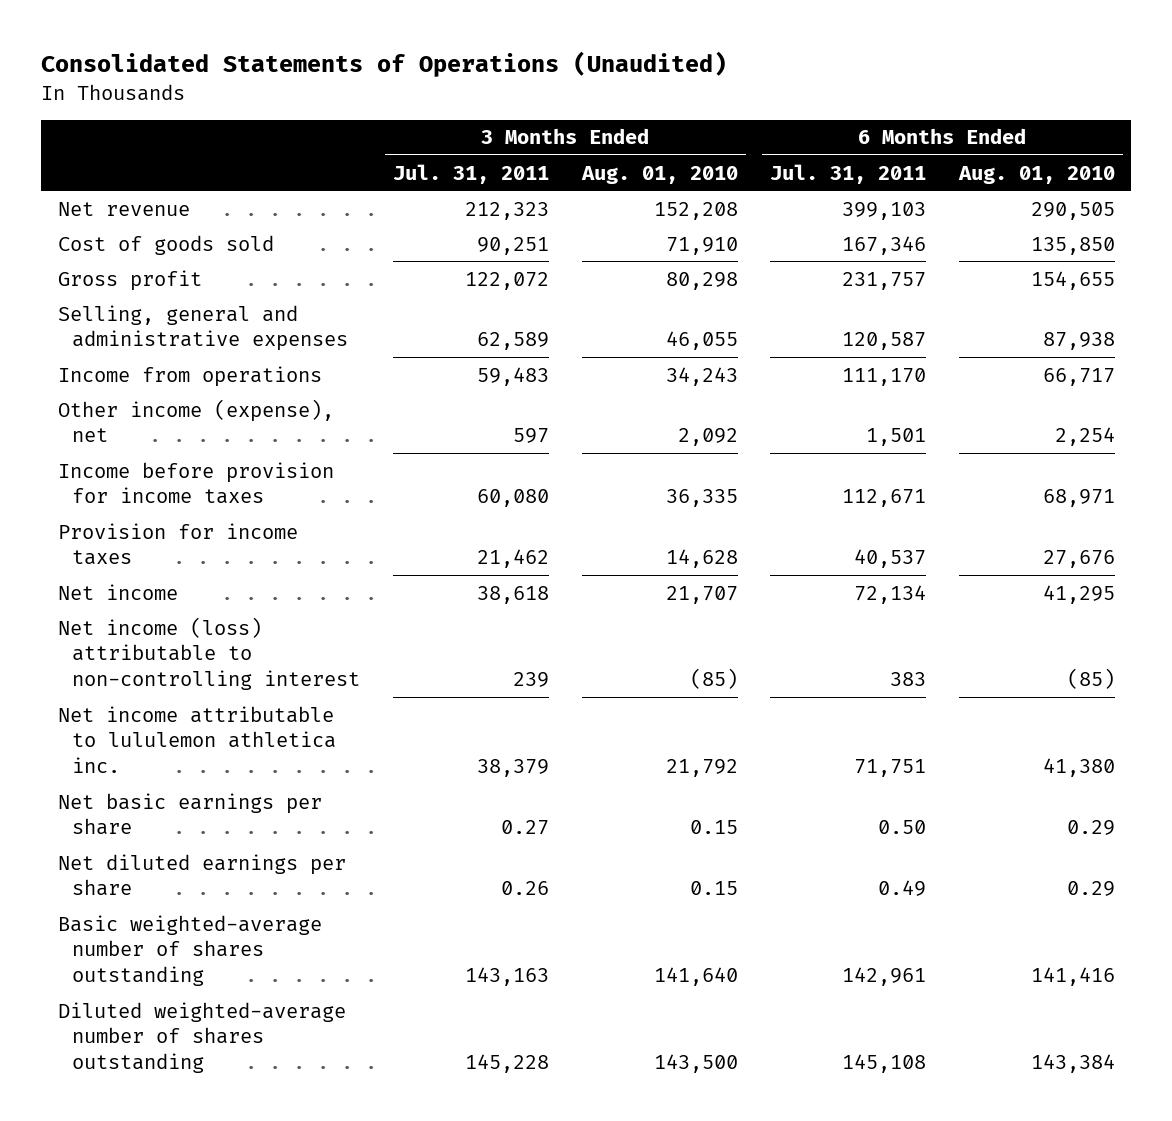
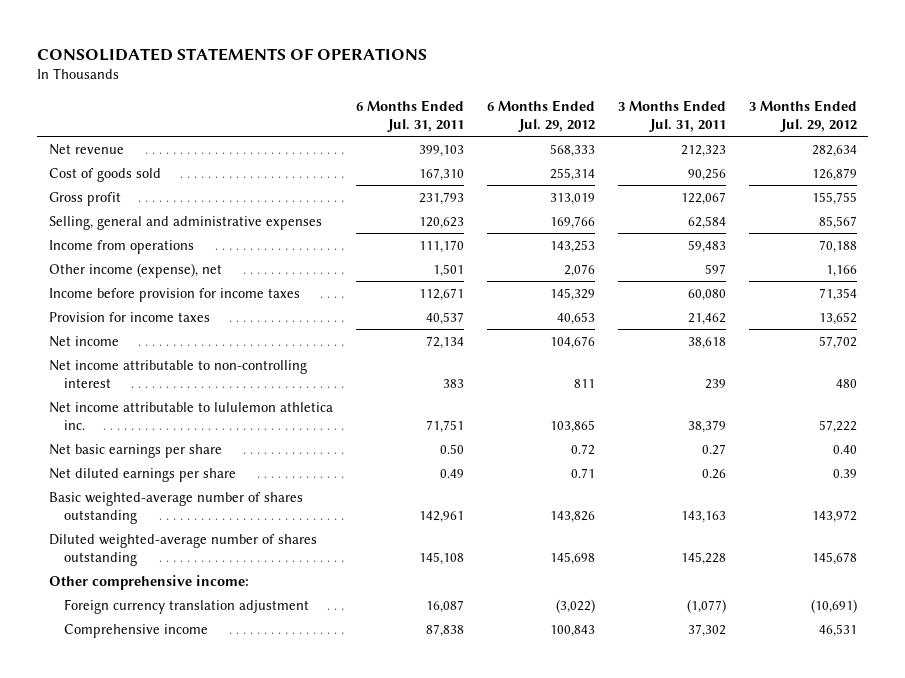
- Consolidated Statements of Operations (Unaudited)
+ CONSOLIDATED STATEMENTS OF OPERATIONS
- | 3 Months Ended Jul. 31, 2011 | 3 Months Ended Aug. 01, 2010 | 6 Months Ended Jul. 31, 2011 | 6 Months Ended Aug. 01, 2010
+ | 6 Months Ended Jul. 31, 2011 | 6 Months Ended Jul. 29, 2012 | 3 Months Ended Jul. 31, 2011 | 3 Months Ended Jul. 29, 2012
- Cost of goods sold | 90,251 | 71,910 | 167,346 | 135,850
- Gross profit | 122,072 | 80,298 | 231,757 | 154,655
- Selling, general and administrative expenses | 62,589 | 46,055 | 120,587 | 87,938
+ Cost of goods sold | 167,310 | 255,314 | 90,256 | 126,879
+ Gross profit | 231,793 | 313,019 | 122,067 | 155,755
+ Selling, general and administrative expenses | 120,623 | 169,766 | 62,584 | 85,567
- Net income (loss) attributable to non-controlling interest | 239 | (85) | 383 | (85)
+ Net income attributable to non-controlling interest | 383 | 811 | 239 | 480
+ Other comprehensive income:
+ Foreign currency translation adjustment | 16,087 | (3,022) | (1,077) | (10,691)
+ Comprehensive income | 87,838 | 100,843 | 37,302 | 46,531

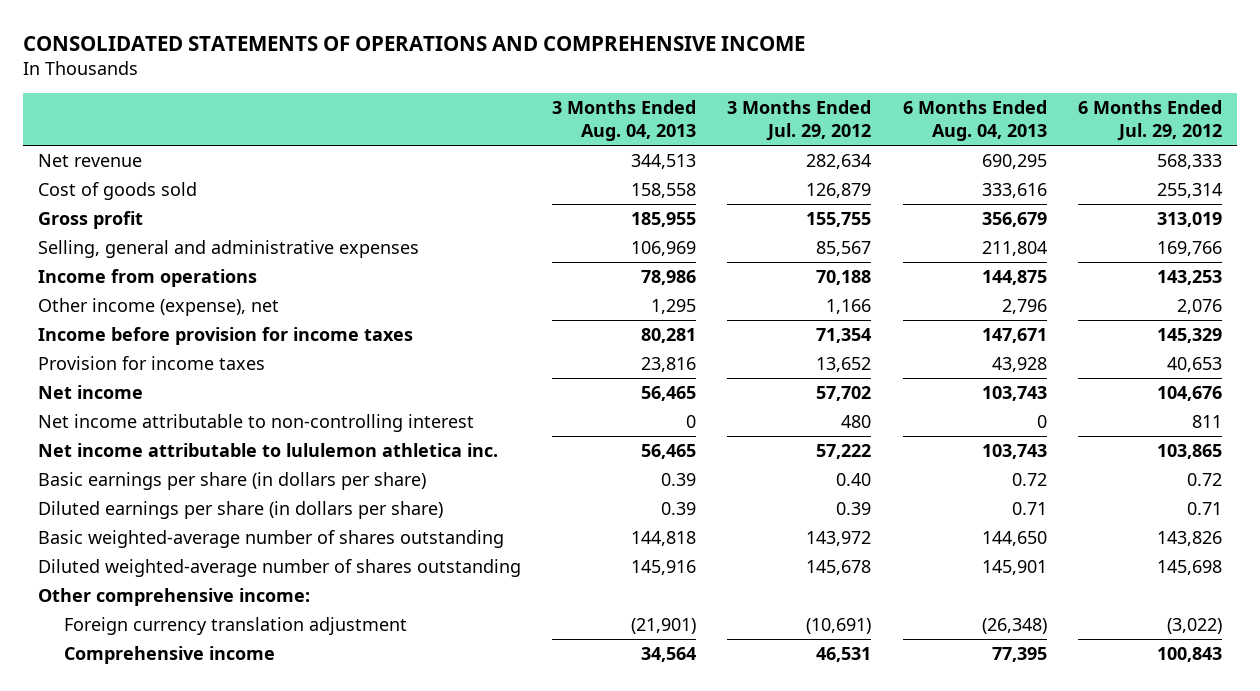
- CONSOLIDATED STATEMENTS OF OPERATIONS
+ CONSOLIDATED STATEMENTS OF OPERATIONS AND COMPREHENSIVE INCOME
- | 6 Months Ended Jul. 31, 2011 | 6 Months Ended Jul. 29, 2012 | 3 Months Ended Jul. 31, 2011 | 3 Months Ended Jul. 29, 2012
+ | 3 Months Ended Aug. 04, 2013 | 3 Months Ended Jul. 29, 2012 | 6 Months Ended Aug. 04, 2013 | 6 Months Ended Jul. 29, 2012
- Net basic earnings per share | 0.50 | 0.72 | 0.27 | 0.40
- Net diluted earnings per share | 0.49 | 0.71 | 0.26 | 0.39
+ Basic earnings per share (in dollars per share) | 0.39 | 0.40 | 0.72 | 0.72
+ Diluted earnings per share (in dollars per share) | 0.39 | 0.39 | 0.71 | 0.71

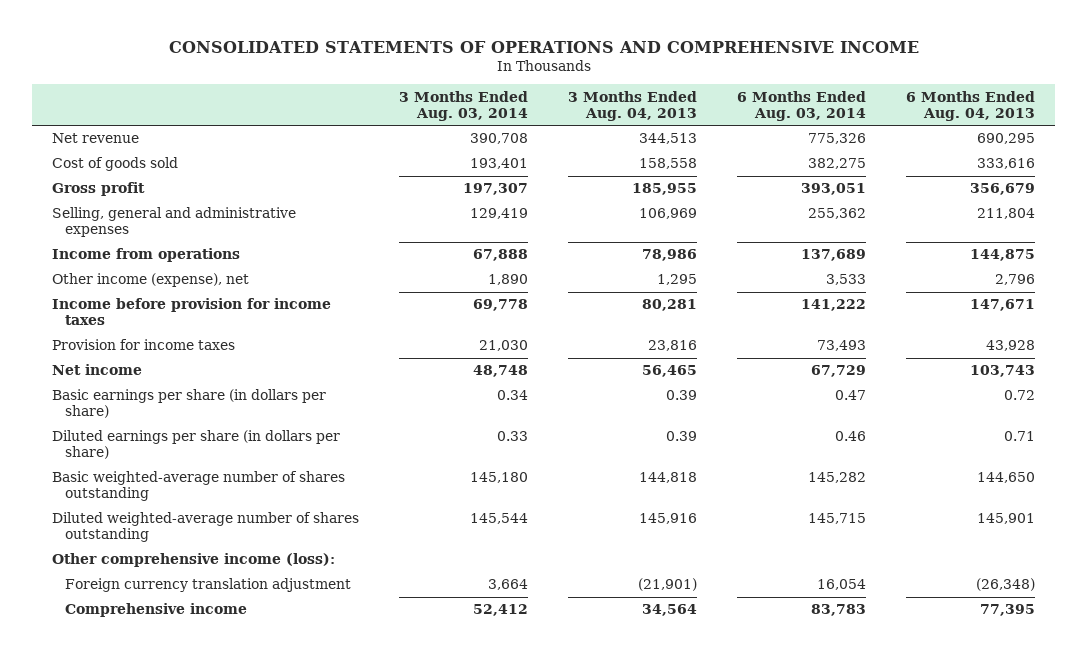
- | 3 Months Ended Aug. 04, 2013 | 3 Months Ended Jul. 29, 2012 | 6 Months Ended Aug. 04, 2013 | 6 Months Ended Jul. 29, 2012
+ | 3 Months Ended Aug. 03, 2014 | 3 Months Ended Aug. 04, 2013 | 6 Months Ended Aug. 03, 2014 | 6 Months Ended Aug. 04, 2013
- Net income attributable to non-controlling interest | 0 | 480 | 0 | 811
- Net income attributable to lululemon athletica inc. | 56,465 | 57,222 | 103,743 | 103,865
- Other comprehensive income:
+ Other comprehensive income (loss):

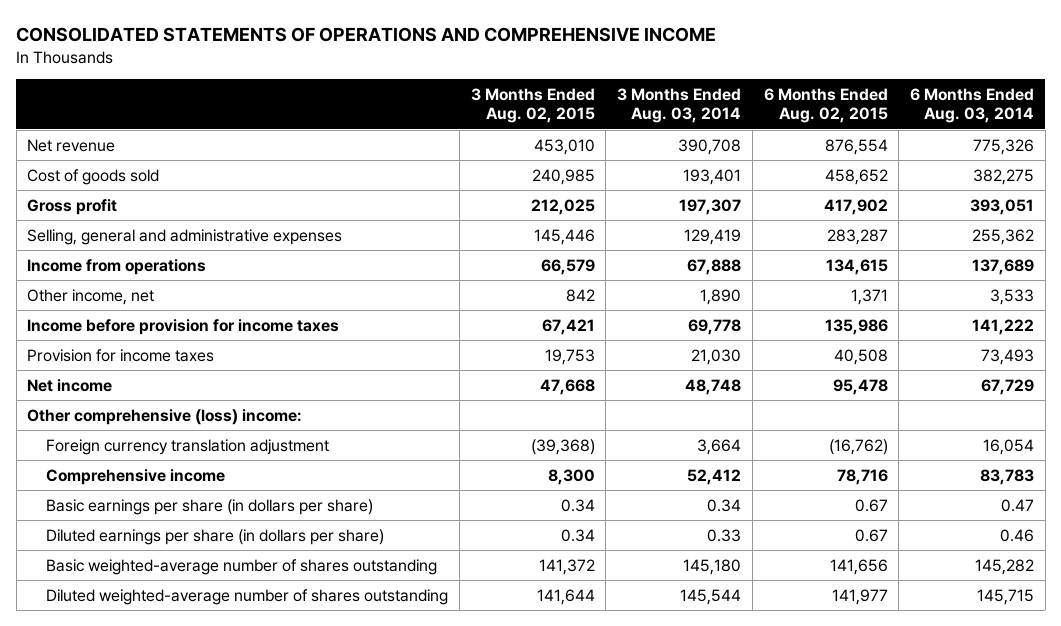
- | 3 Months Ended Aug. 03, 2014 | 3 Months Ended Aug. 04, 2013 | 6 Months Ended Aug. 03, 2014 | 6 Months Ended Aug. 04, 2013
+ | 3 Months Ended Aug. 02, 2015 | 3 Months Ended Aug. 03, 2014 | 6 Months Ended Aug. 02, 2015 | 6 Months Ended Aug. 03, 2014
- Other income (expense), net | 1,890 | 1,295 | 3,533 | 2,796
+ Other income, net | 842 | 1,890 | 1,371 | 3,533
+ Other comprehensive (loss) income:
moved up: Foreign currency translation adjustment | (39,368) | 3,664 | (16,762) | 16,054
moved up: Comprehensive income | 8,300 | 52,412 | 78,716 | 83,783
- Other comprehensive income (loss):

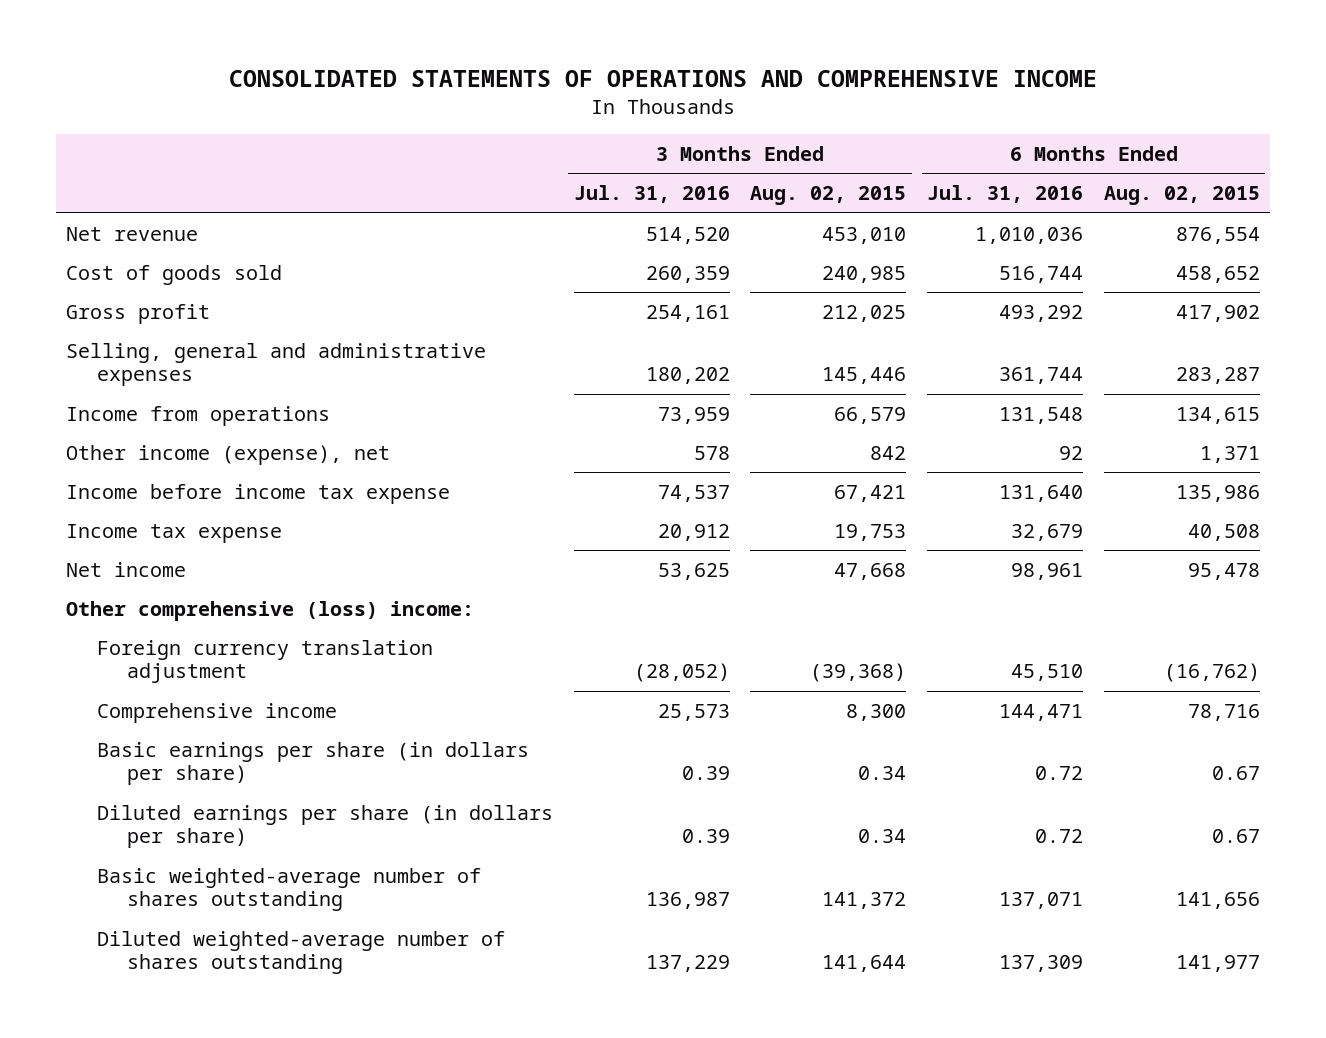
- | 3 Months Ended Aug. 02, 2015 | 3 Months Ended Aug. 03, 2014 | 6 Months Ended Aug. 02, 2015 | 6 Months Ended Aug. 03, 2014
+ | 3 Months Ended Jul. 31, 2016 | 3 Months Ended Aug. 02, 2015 | 6 Months Ended Jul. 31, 2016 | 6 Months Ended Aug. 02, 2015
- Other income, net | 842 | 1,890 | 1,371 | 3,533
- Income before provision for income taxes | 67,421 | 69,778 | 135,986 | 141,222
- Provision for income taxes | 19,753 | 21,030 | 40,508 | 73,493
+ Other income (expense), net | 578 | 842 | 92 | 1,371
+ Income before income tax expense | 74,537 | 67,421 | 131,640 | 135,986
+ Income tax expense | 20,912 | 19,753 | 32,679 | 40,508

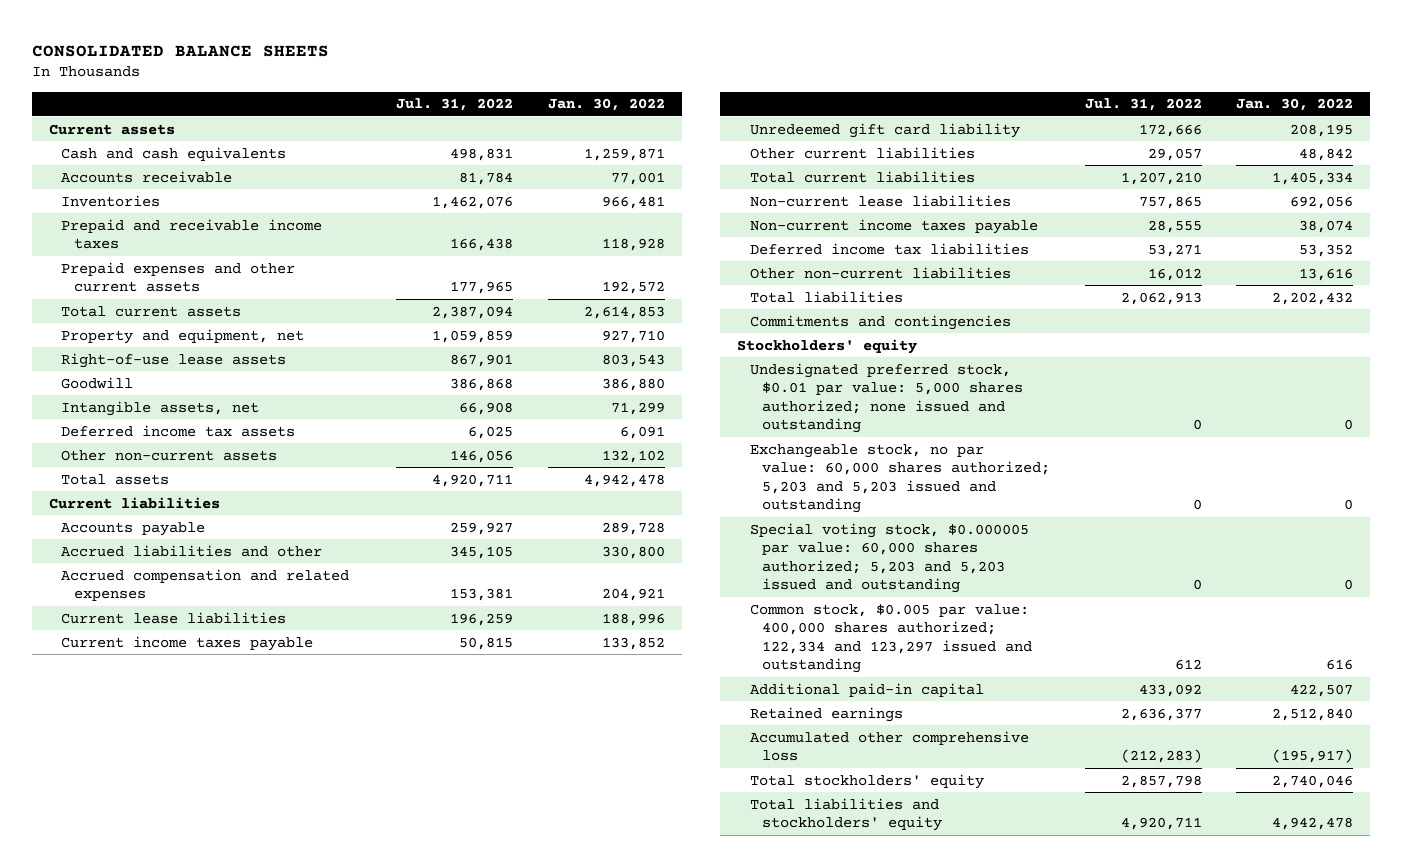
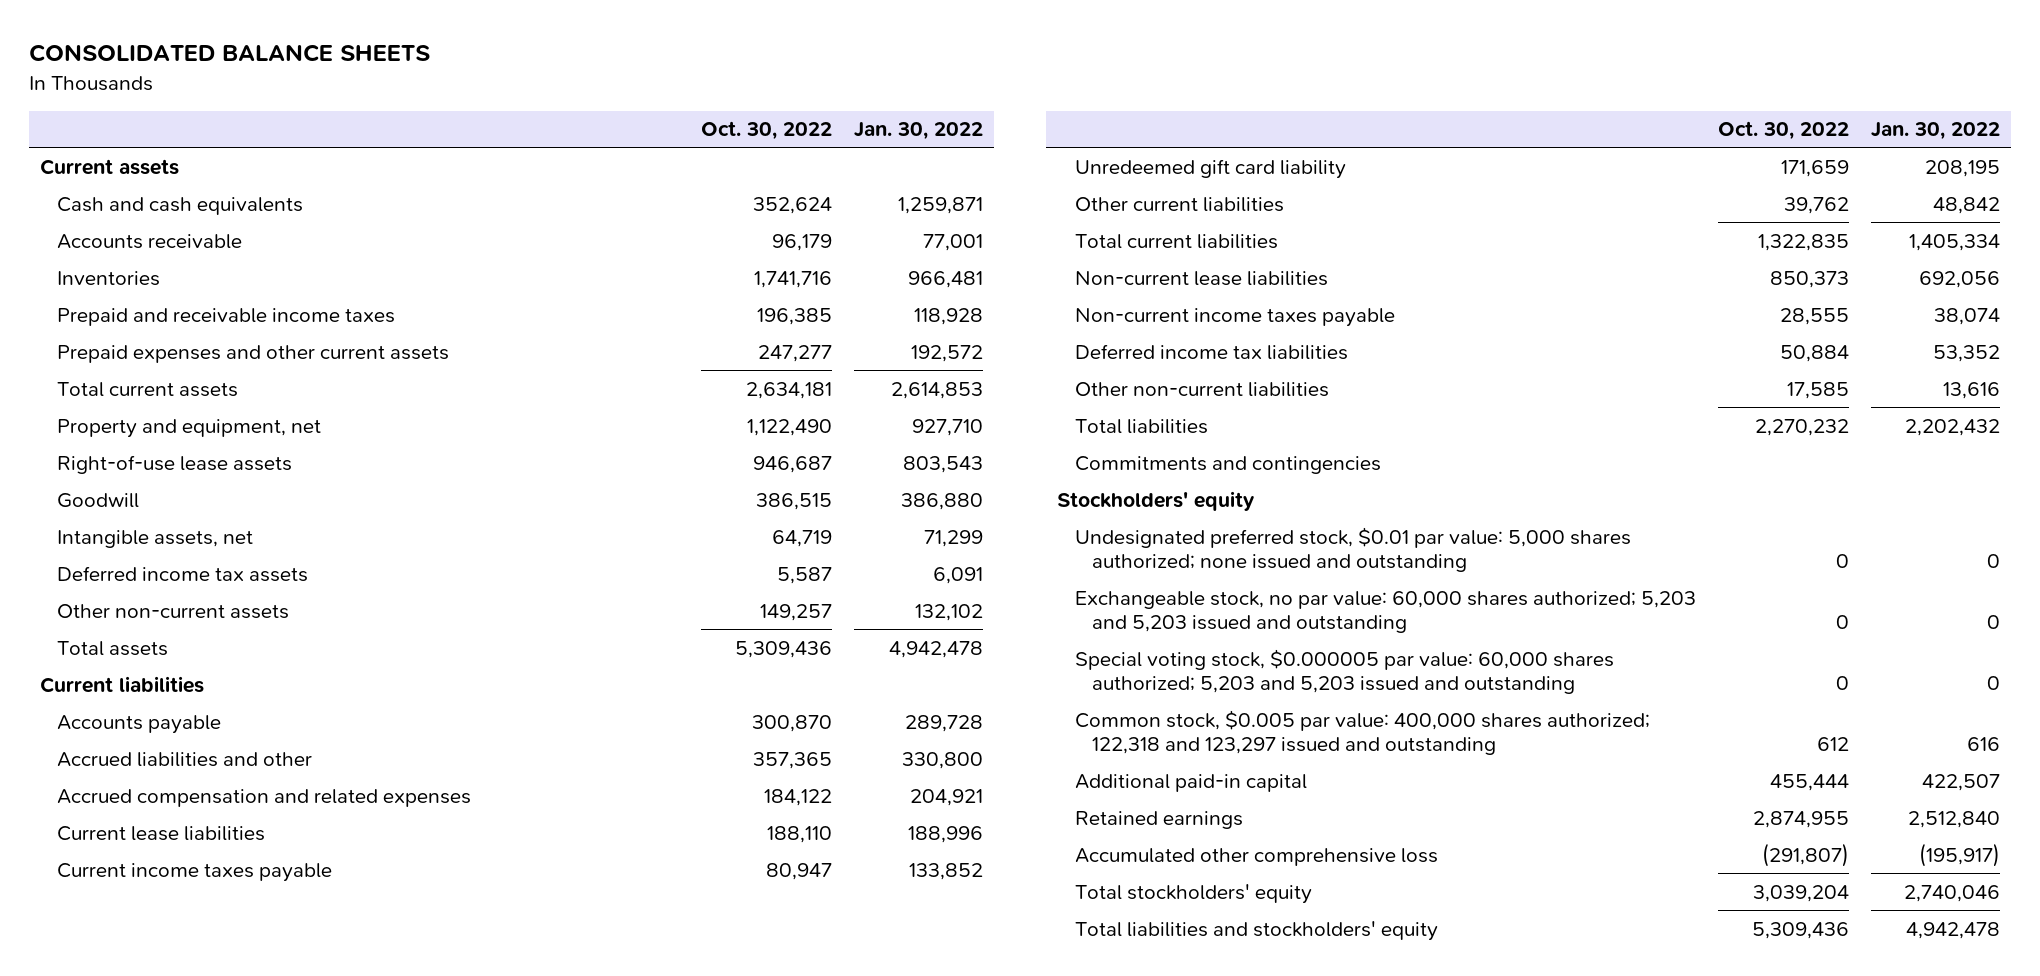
- | Jul. 31, 2022 | Jan. 30, 2022
+ | Oct. 30, 2022 | Jan. 30, 2022
- Common stock, $0.005 par value: 400,000 shares authorized; 122,334 and 123,297 issued and outstanding | 612 | 616
+ Common stock, $0.005 par value: 400,000 shares authorized; 122,318 and 123,297 issued and outstanding | 612 | 616

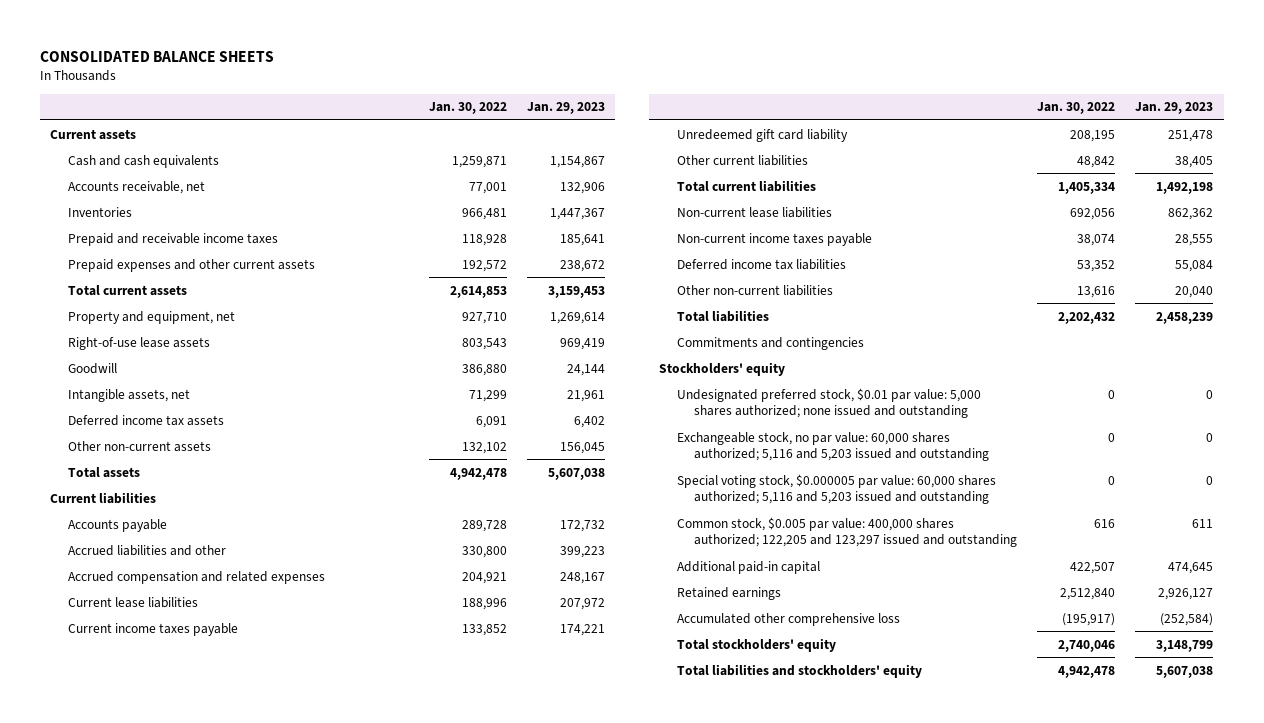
- | Oct. 30, 2022 | Jan. 30, 2022
+ | Jan. 30, 2022 | Jan. 29, 2023
- Accounts receivable | 96,179 | 77,001
+ Accounts receivable, net | 77,001 | 132,906
- Exchangeable stock, no par value: 60,000 shares authorized; 5,203 and 5,203 issued and outstanding | 0 | 0
- Special voting stock, $0.000005 par value: 60,000 shares authorized; 5,203 and 5,203 issued and outstanding | 0 | 0
- Common stock, $0.005 par value: 400,000 shares authorized; 122,318 and 123,297 issued and outstanding | 612 | 616
+ Exchangeable stock, no par value: 60,000 shares authorized; 5,116 and 5,203 issued and outstanding | 0 | 0
+ Special voting stock, $0.000005 par value: 60,000 shares authorized; 5,116 and 5,203 issued and outstanding | 0 | 0
+ Common stock, $0.005 par value: 400,000 shares authorized; 122,205 and 123,297 issued and outstanding | 616 | 611

